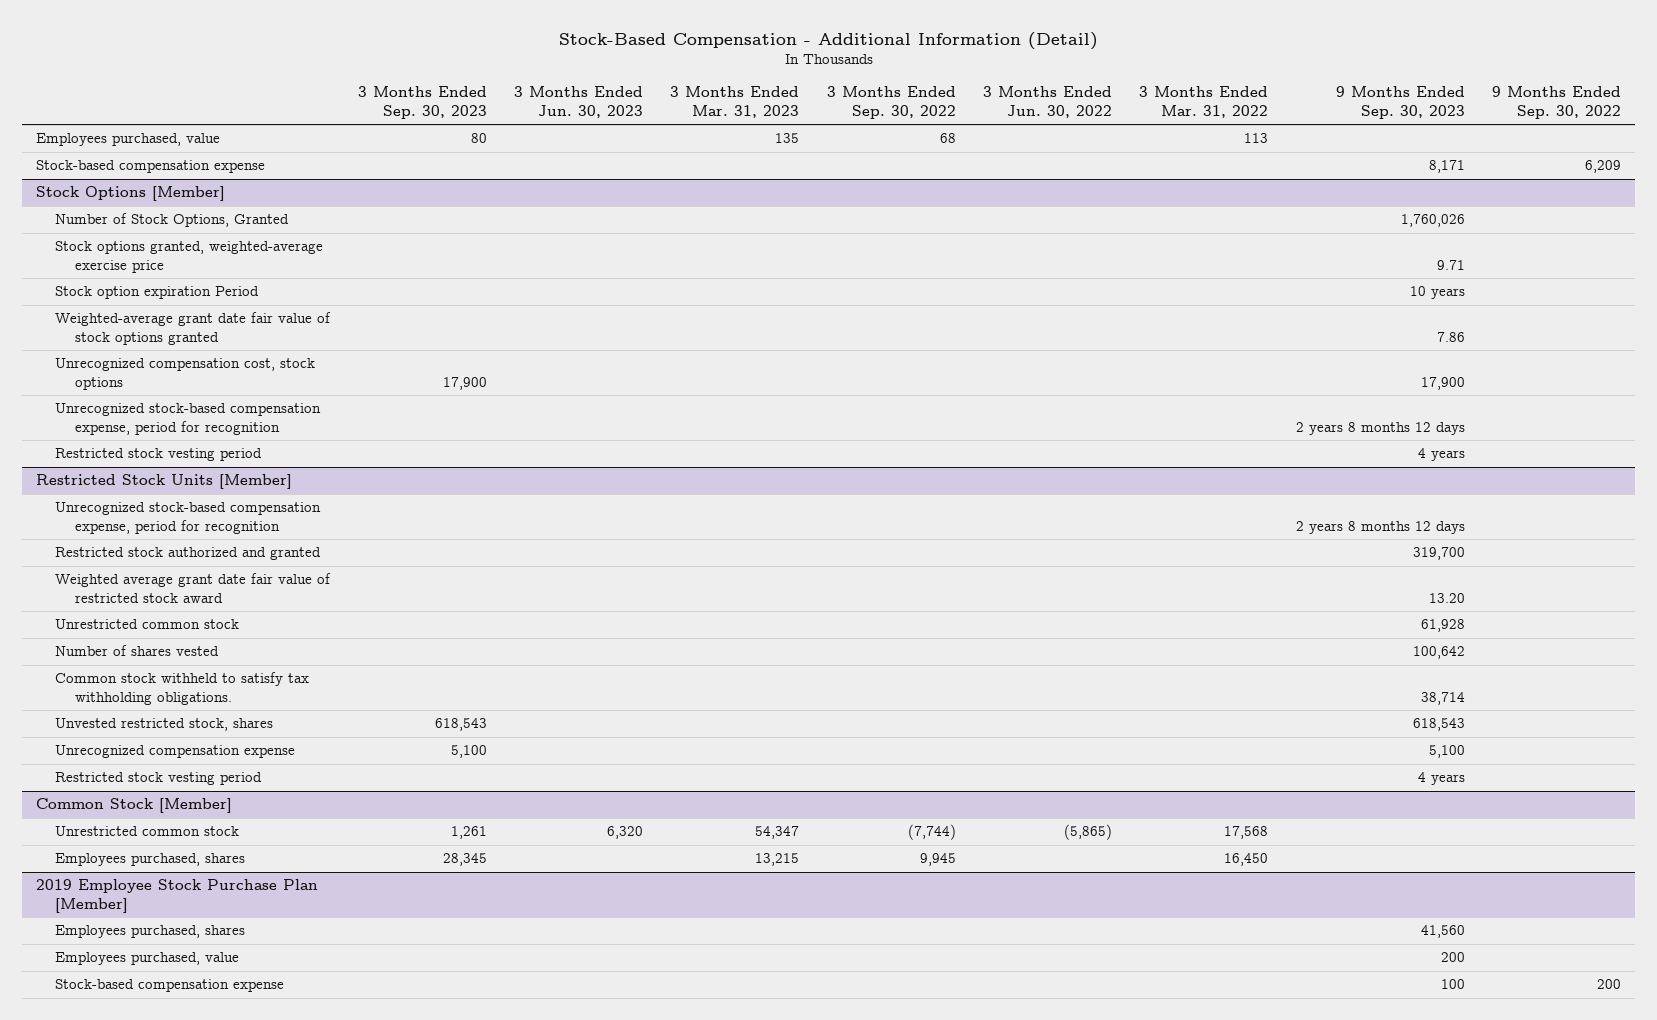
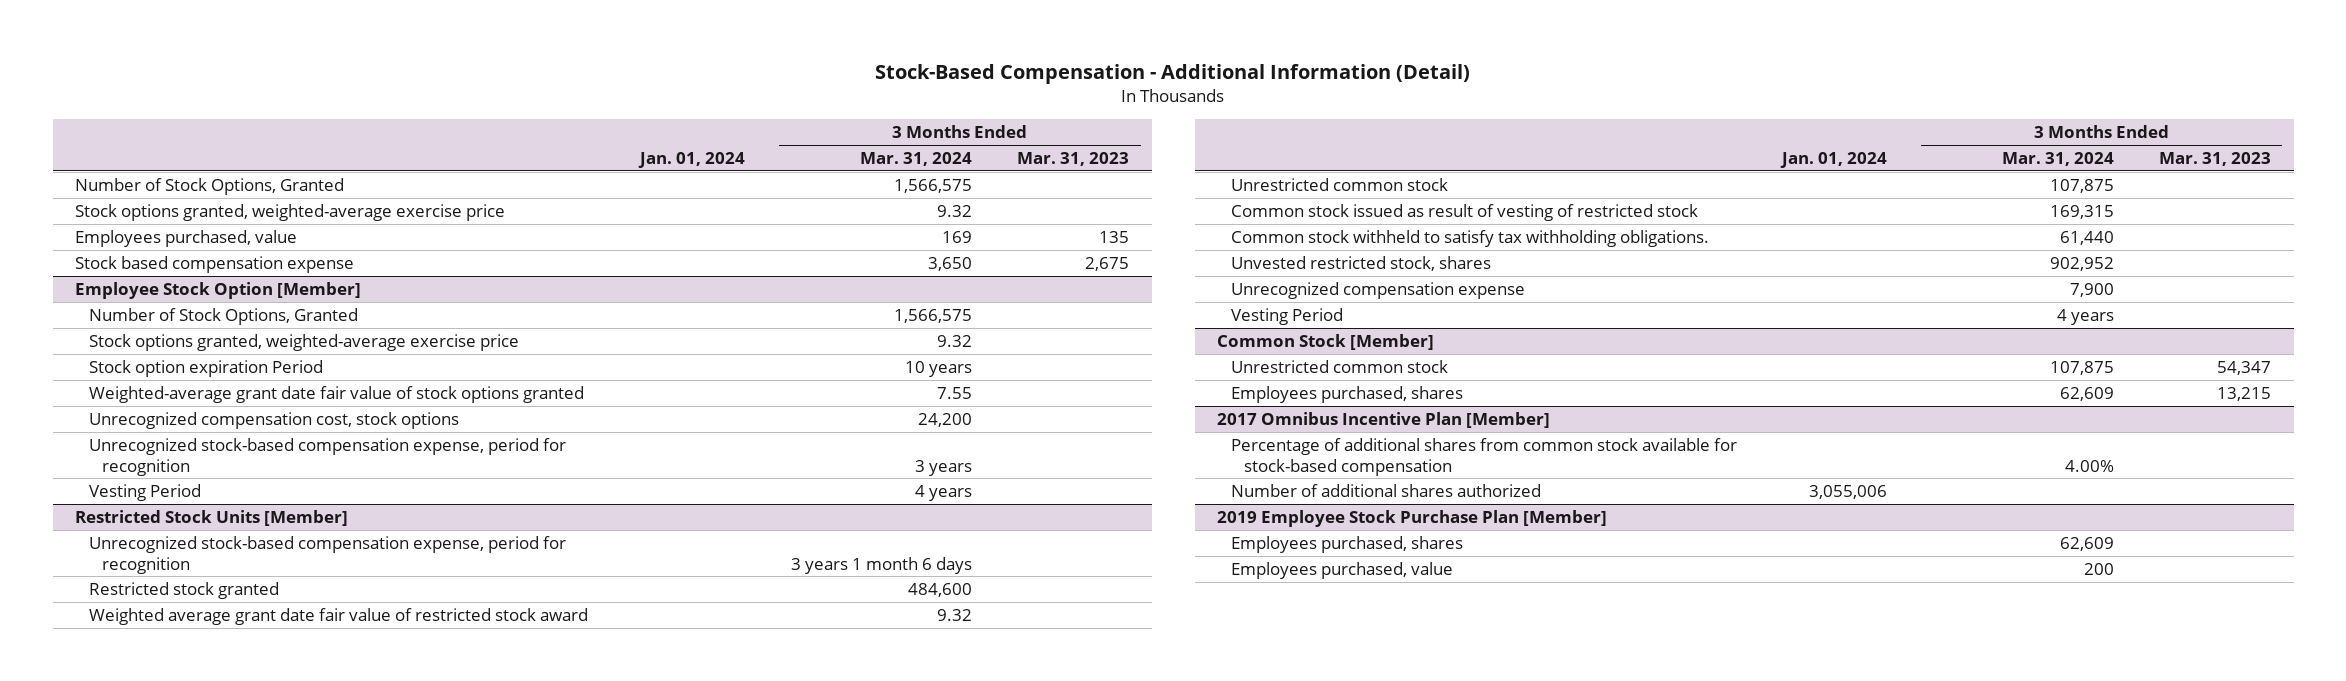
- | 3 Months Ended Sep. 30, 2023 | 3 Months Ended Jun. 30, 2023 | 3 Months Ended Mar. 31, 2023 | 3 Months Ended Sep. 30, 2022 | 3 Months Ended Jun. 30, 2022 | 3 Months Ended Mar. 31, 2022 | 9 Months Ended Sep. 30, 2023 | 9 Months Ended Sep. 30, 2022
+ | Jan. 01, 2024 | 3 Months Ended Mar. 31, 2024 | 3 Months Ended Mar. 31, 2023
+ Number of Stock Options, Granted | | 1,566,575 |
+ Stock options granted, weighted-average exercise price | | 9.32 |
- Stock-based compensation expense | | | | | | | 8,171 | 6,209
- Stock Options [Member]
+ Stock based compensation expense | | 3,650 | 2,675
+ Employee Stock Option [Member]
- Restricted stock vesting period | | | | | | | 4 years |
+ Vesting Period | | 4 years |
@ Restricted Stock Units [Member]
- Restricted stock authorized and granted | | | | | | | 319,700 |
+ Restricted stock granted | | 484,600 |
- Number of shares vested | | | | | | | 100,642 |
+ Common stock issued as result of vesting of restricted stock | | 169,315 |
- Restricted stock vesting period | | | | | | | 4 years |
+ Vesting Period | | 4 years |
+ 2017 Omnibus Incentive Plan [Member]
+ Percentage of additional shares from common stock available for stock-based compensation | | 4.00% |
+ Number of additional shares authorized | 3,055,006 | |
@ 2019 Employee Stock Purchase Plan [Member]
- Stock-based compensation expense | | | | | | | 100 | 200

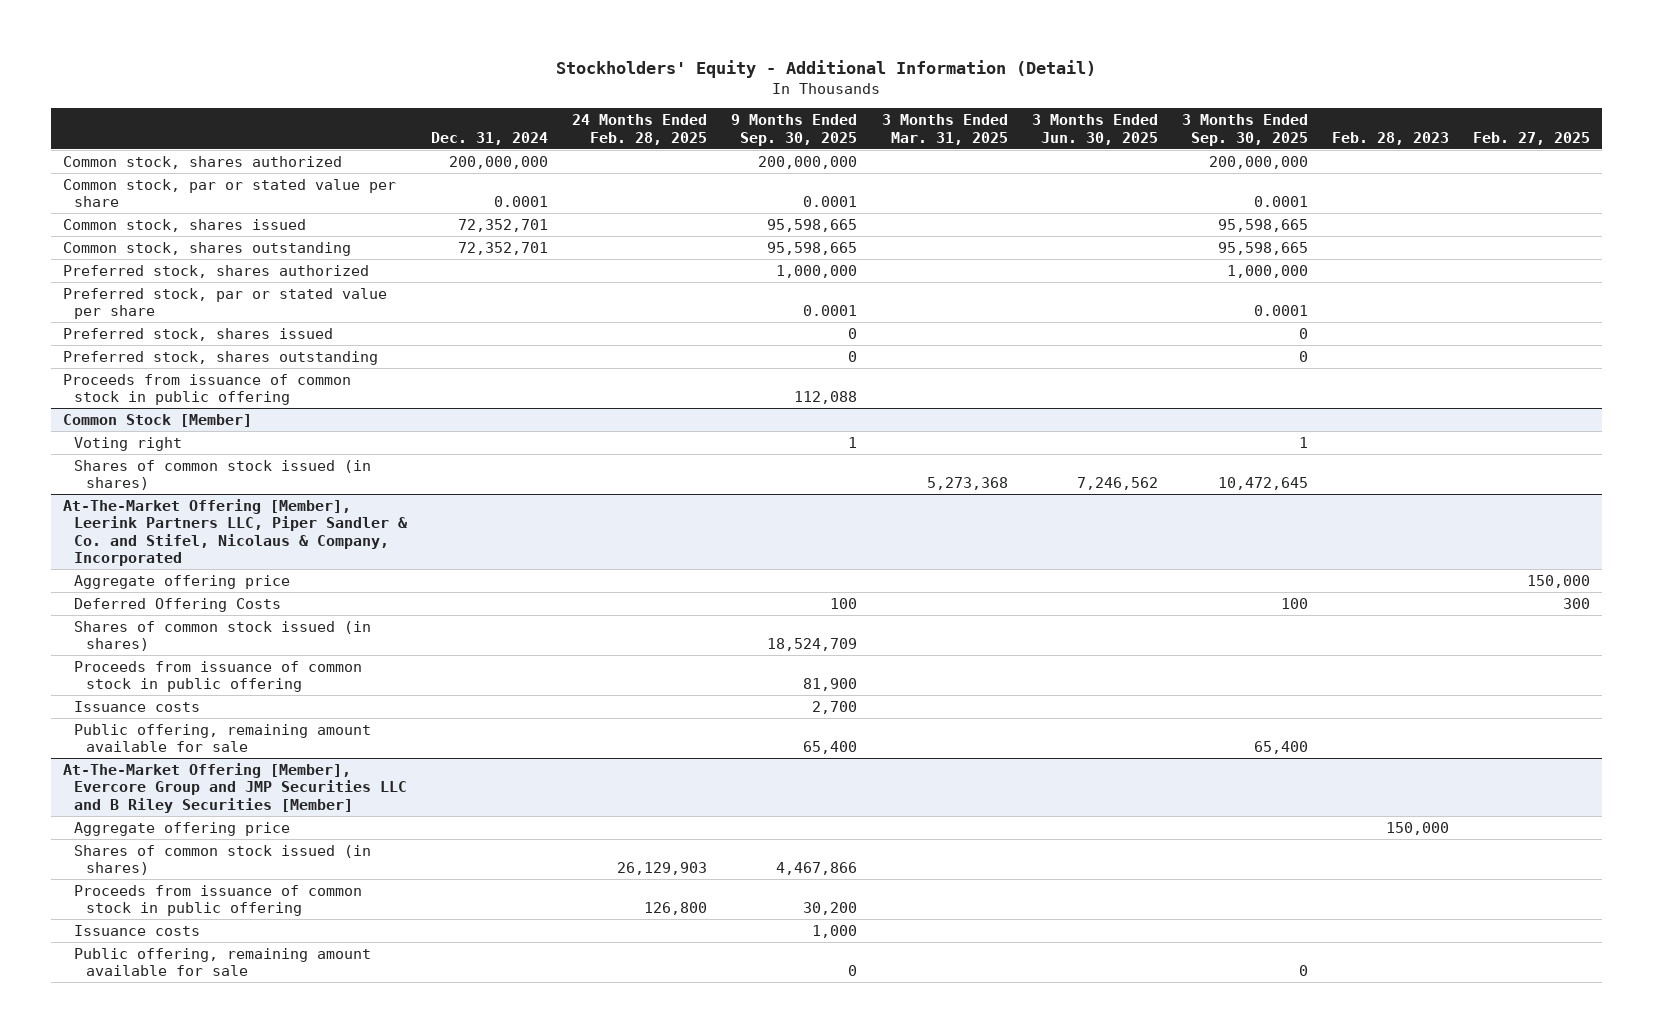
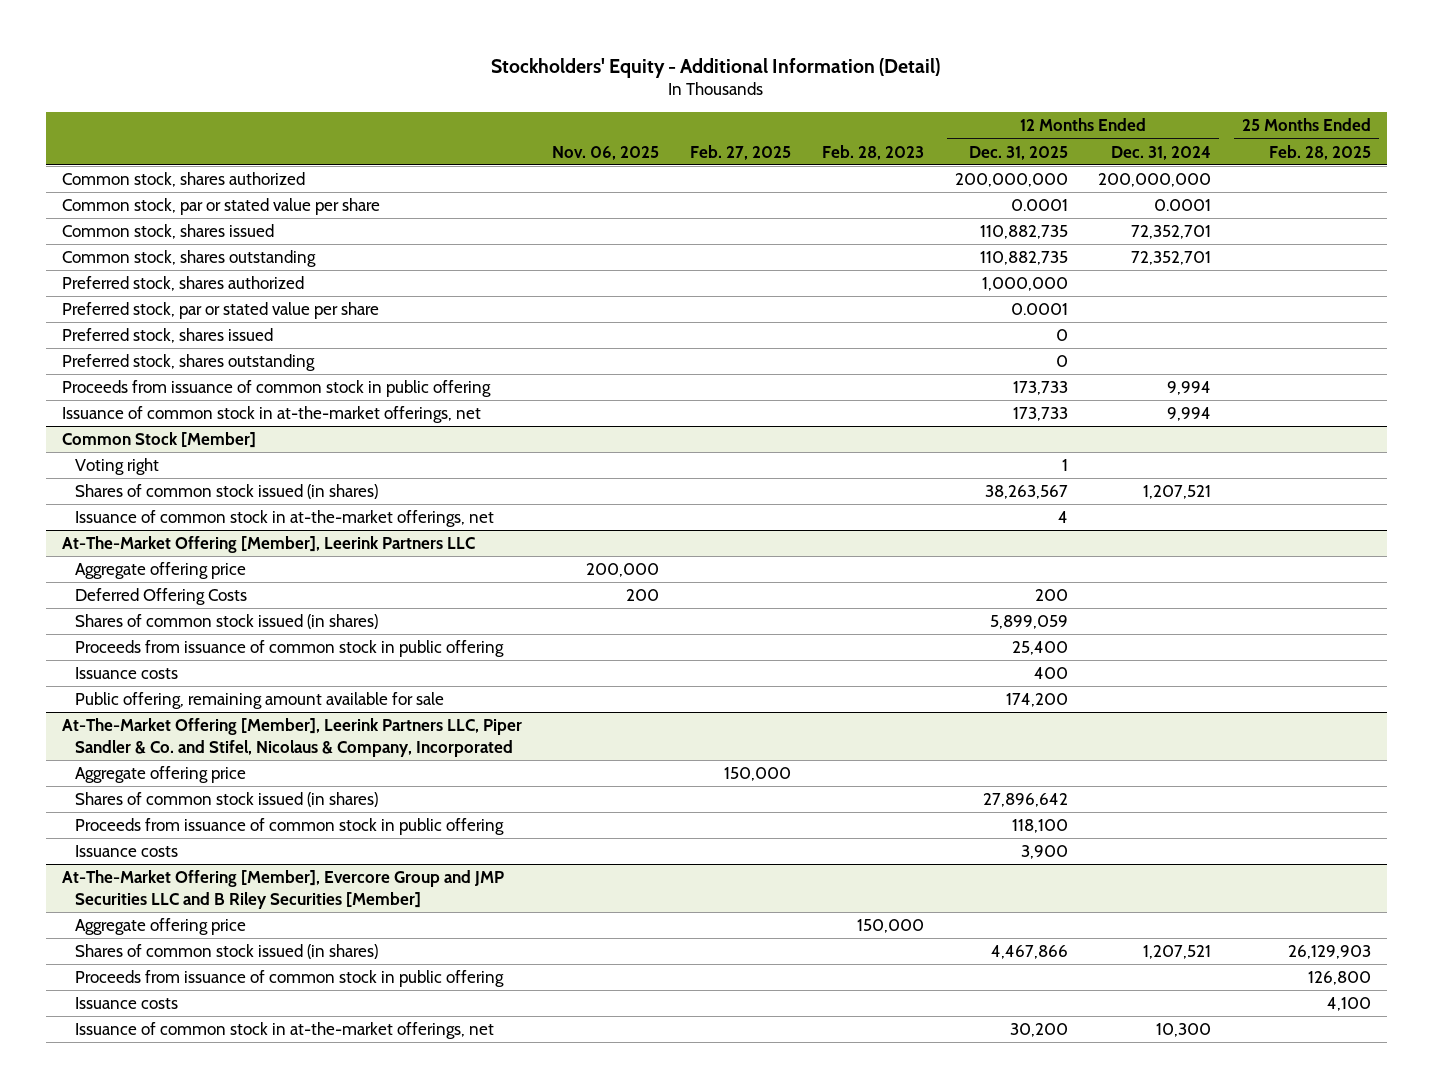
- | Dec. 31, 2024 | 24 Months Ended Feb. 28, 2025 | 9 Months Ended Sep. 30, 2025 | 3 Months Ended Mar. 31, 2025 | 3 Months Ended Jun. 30, 2025 | 3 Months Ended Sep. 30, 2025 | Feb. 28, 2023 | Feb. 27, 2025
+ | Nov. 06, 2025 | Feb. 27, 2025 | Feb. 28, 2023 | 12 Months Ended Dec. 31, 2025 | 12 Months Ended Dec. 31, 2024 | 25 Months Ended Feb. 28, 2025
+ Issuance of common stock in at-the-market offerings, net | | | | 173,733 | 9,994 |
@ Common Stock [Member]
+ Issuance of common stock in at-the-market offerings, net | | | | 4 | |
+ At-The-Market Offering [Member], Leerink Partners LLC
+ Aggregate offering price | 200,000 | | | | |
+ Deferred Offering Costs | 200 | | | 200 | |
+ Shares of common stock issued (in shares) | | | | 5,899,059 | |
+ Proceeds from issuance of common stock in public offering | | | | 25,400 | |
+ Issuance costs | | | | 400 | |
+ Public offering, remaining amount available for sale | | | | 174,200 | |
@ At-The-Market Offering [Member], Leerink Partners LLC, Piper Sandler & Co. and Stifel, Nicolaus & Company, Incorporated
- Deferred Offering Costs | | | 100 | | | 100 | | 300
- Public offering, remaining amount available for sale | | | 65,400 | | | 65,400 | |
@ At-The-Market Offering [Member], Evercore Group and JMP Securities LLC and B Riley Securities [Member]
- Public offering, remaining amount available for sale | | | 0 | | | 0 | |
+ Issuance of common stock in at-the-market offerings, net | | | | 30,200 | 10,300 |

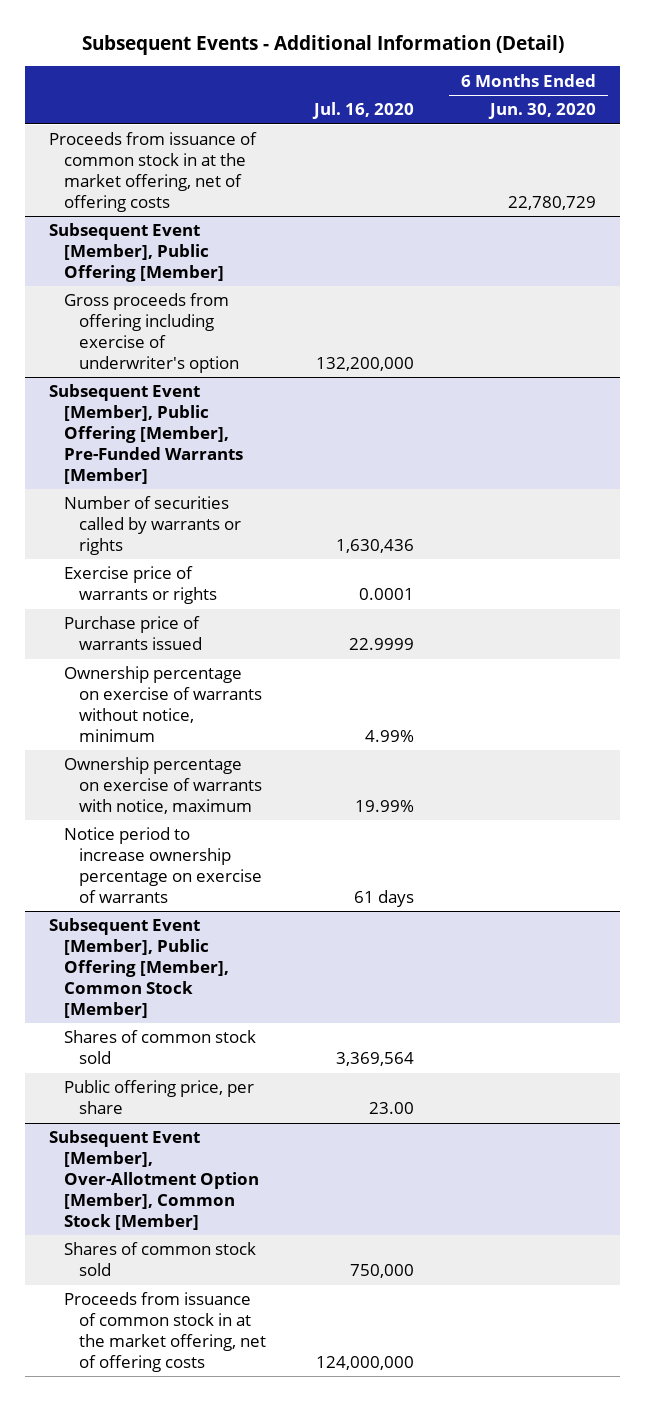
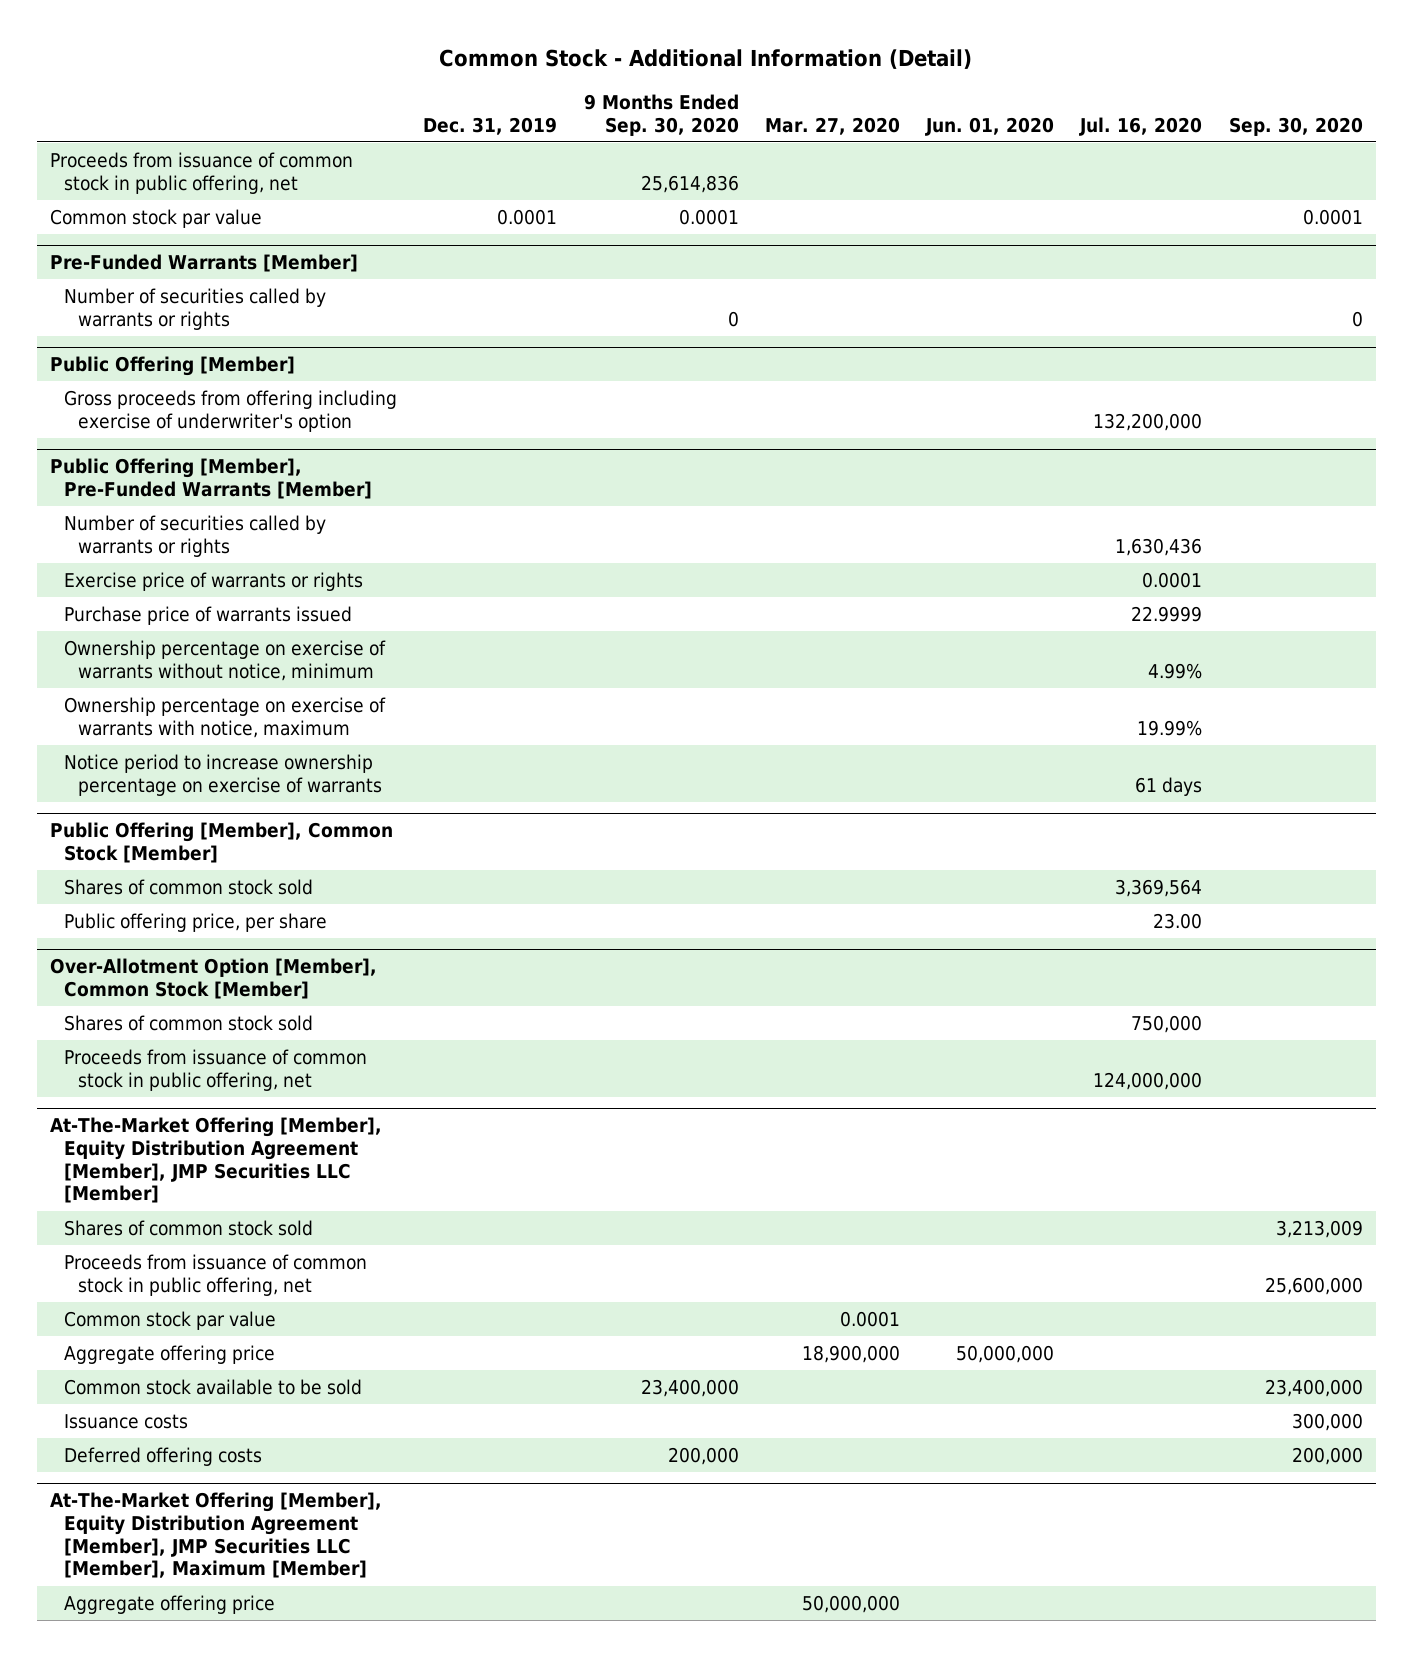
- Subsequent Events - Additional Information (Detail)
+ Common Stock - Additional Information (Detail)
- | Jul. 16, 2020 | 6 Months Ended Jun. 30, 2020
+ | Dec. 31, 2019 | 9 Months Ended Sep. 30, 2020 | Mar. 27, 2020 | Jun. 01, 2020 | Jul. 16, 2020 | Sep. 30, 2020
- Proceeds from issuance of common stock in at the market offering, net of offering costs | | 22,780,729
- Subsequent Event [Member], Public Offering [Member]
+ Proceeds from issuance of common stock in public offering, net | | 25,614,836 | | | |
+ Common stock par value | 0.0001 | 0.0001 | | | | 0.0001
+ Pre-Funded Warrants [Member]
+ Number of securities called by warrants or rights | | 0 | | | | 0
+ Public Offering [Member]
- Subsequent Event [Member], Public Offering [Member], Pre-Funded Warrants [Member]
+ Public Offering [Member], Pre-Funded Warrants [Member]
- Subsequent Event [Member], Public Offering [Member], Common Stock [Member]
+ Public Offering [Member], Common Stock [Member]
- Subsequent Event [Member], Over-Allotment Option [Member], Common Stock [Member]
+ Over-Allotment Option [Member], Common Stock [Member]
- Proceeds from issuance of common stock in at the market offering, net of offering costs | 124,000,000 |
+ Proceeds from issuance of common stock in public offering, net | | | | | 124,000,000 |
+ At-The-Market Offering [Member], Equity Distribution Agreement [Member], JMP Securities LLC [Member]
+ Shares of common stock sold | | | | | | 3,213,009
+ Proceeds from issuance of common stock in public offering, net | | | | | | 25,600,000
+ Common stock par value | | | 0.0001 | | |
+ Aggregate offering price | | | 18,900,000 | 50,000,000 | |
+ Common stock available to be sold | | 23,400,000 | | | | 23,400,000
+ Issuance costs | | | | | | 300,000
+ Deferred offering costs | | 200,000 | | | | 200,000
+ At-The-Market Offering [Member], Equity Distribution Agreement [Member], JMP Securities LLC [Member], Maximum [Member]
+ Aggregate offering price | | | 50,000,000 | | |

